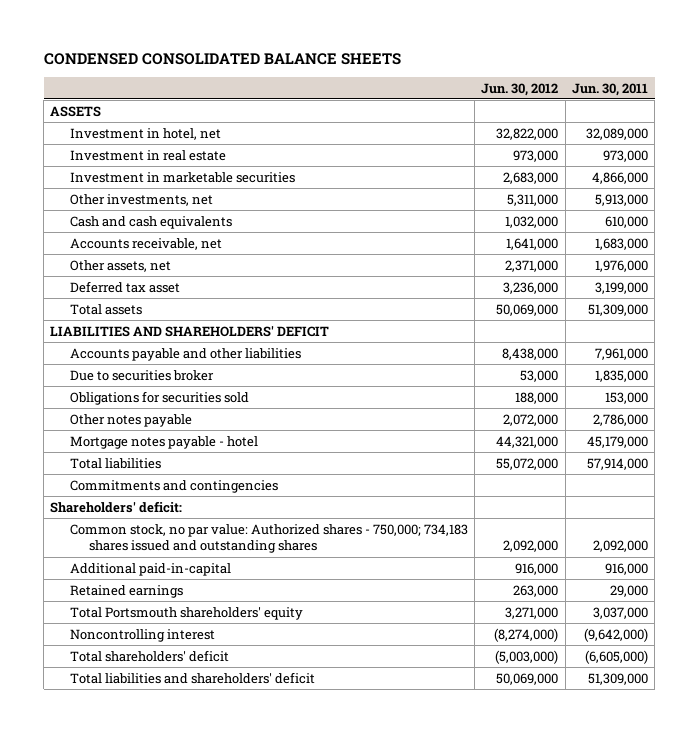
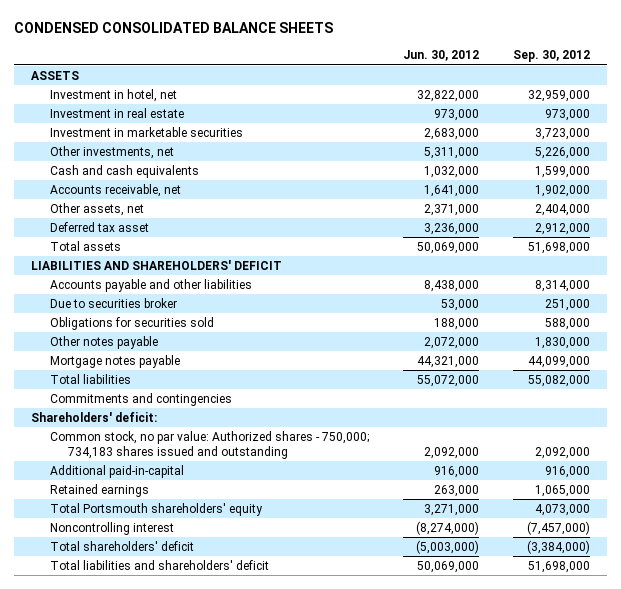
- | Jun. 30, 2012 | Jun. 30, 2011
+ | Jun. 30, 2012 | Sep. 30, 2012
- Mortgage notes payable - hotel | 44,321,000 | 45,179,000
+ Mortgage notes payable | 44,321,000 | 44,099,000
- Common stock, no par value: Authorized shares - 750,000; 734,183 shares issued and outstanding shares | 2,092,000 | 2,092,000
+ Common stock, no par value: Authorized shares - 750,000; 734,183 shares issued and outstanding | 2,092,000 | 2,092,000

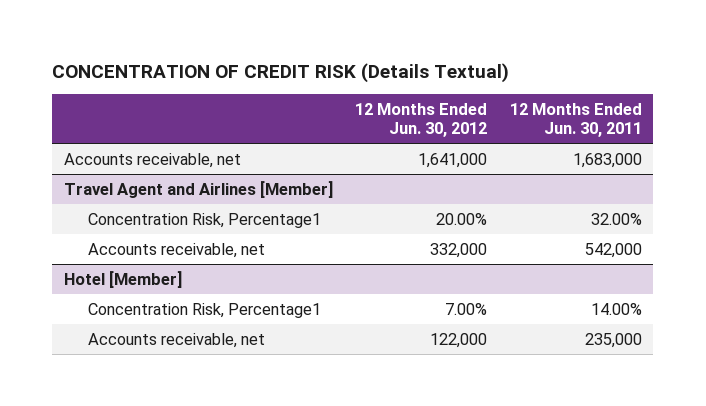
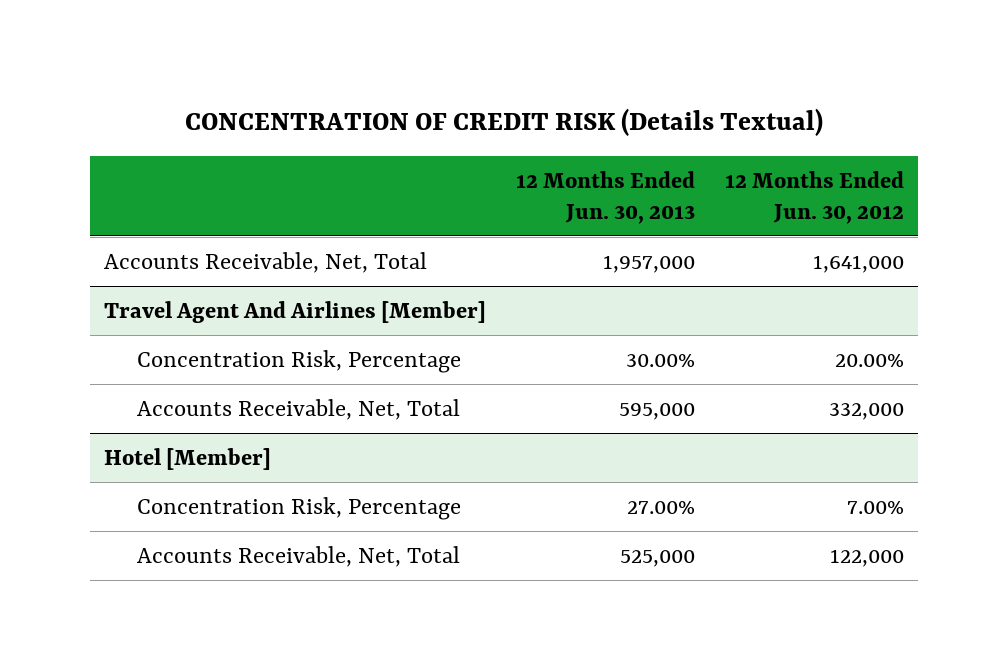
- | 12 Months Ended Jun. 30, 2012 | 12 Months Ended Jun. 30, 2011
+ | 12 Months Ended Jun. 30, 2013 | 12 Months Ended Jun. 30, 2012
- Accounts receivable, net | 1,641,000 | 1,683,000
- Travel Agent and Airlines [Member]
- Concentration Risk, Percentage1 | 20.00% | 32.00%
- Accounts receivable, net | 332,000 | 542,000
+ Accounts Receivable, Net, Total | 1,957,000 | 1,641,000
+ Travel Agent And Airlines [Member]
+ Concentration Risk, Percentage | 30.00% | 20.00%
+ Accounts Receivable, Net, Total | 595,000 | 332,000
@ Hotel [Member]
- Concentration Risk, Percentage1 | 7.00% | 14.00%
- Accounts receivable, net | 122,000 | 235,000
+ Concentration Risk, Percentage | 27.00% | 7.00%
+ Accounts Receivable, Net, Total | 525,000 | 122,000

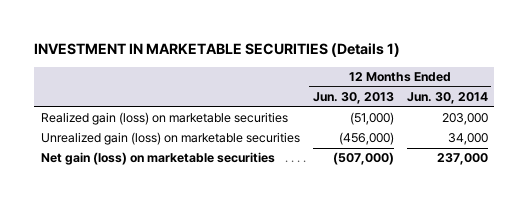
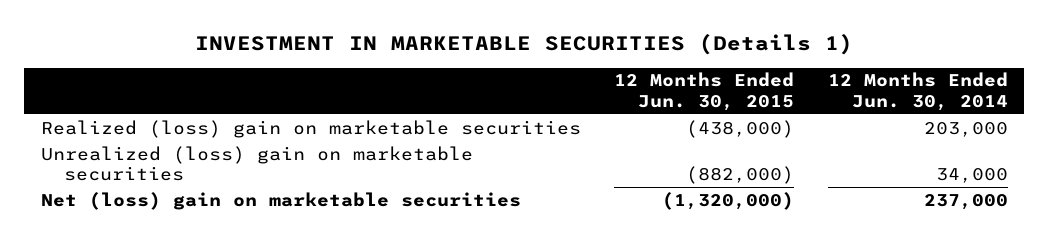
- | 12 Months Ended Jun. 30, 2013 | 12 Months Ended Jun. 30, 2014
+ | 12 Months Ended Jun. 30, 2015 | 12 Months Ended Jun. 30, 2014
- Realized gain (loss) on marketable securities | (51,000) | 203,000
- Unrealized gain (loss) on marketable securities | (456,000) | 34,000
- Net gain (loss) on marketable securities | (507,000) | 237,000
+ Realized (loss) gain on marketable securities | (438,000) | 203,000
+ Unrealized (loss) gain on marketable securities | (882,000) | 34,000
+ Net (loss) gain on marketable securities | (1,320,000) | 237,000

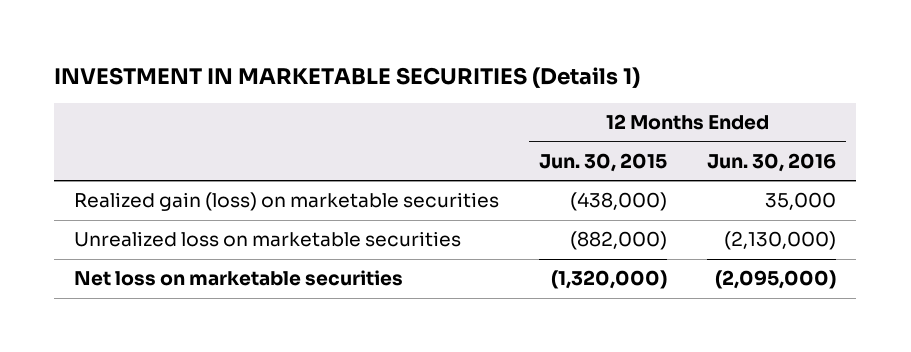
- | 12 Months Ended Jun. 30, 2015 | 12 Months Ended Jun. 30, 2014
+ | 12 Months Ended Jun. 30, 2015 | 12 Months Ended Jun. 30, 2016
- Realized (loss) gain on marketable securities | (438,000) | 203,000
- Unrealized (loss) gain on marketable securities | (882,000) | 34,000
- Net (loss) gain on marketable securities | (1,320,000) | 237,000
+ Realized gain (loss) on marketable securities | (438,000) | 35,000
+ Unrealized loss on marketable securities | (882,000) | (2,130,000)
+ Net loss on marketable securities | (1,320,000) | (2,095,000)

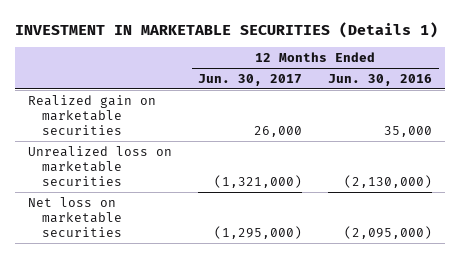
- | 12 Months Ended Jun. 30, 2015 | 12 Months Ended Jun. 30, 2016
+ | 12 Months Ended Jun. 30, 2017 | 12 Months Ended Jun. 30, 2016
- Realized gain (loss) on marketable securities | (438,000) | 35,000
+ Realized gain on marketable securities | 26,000 | 35,000

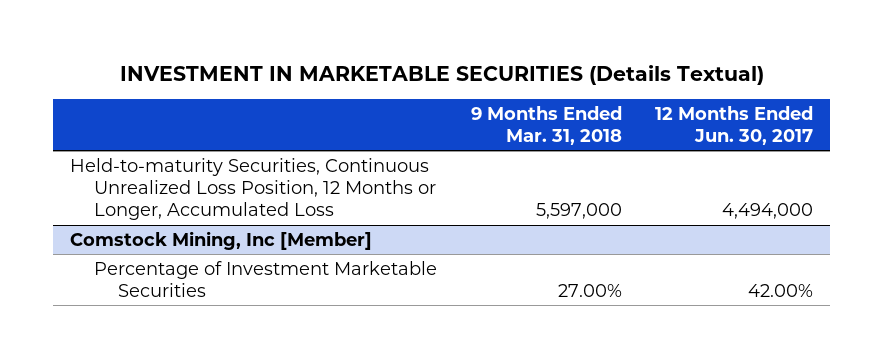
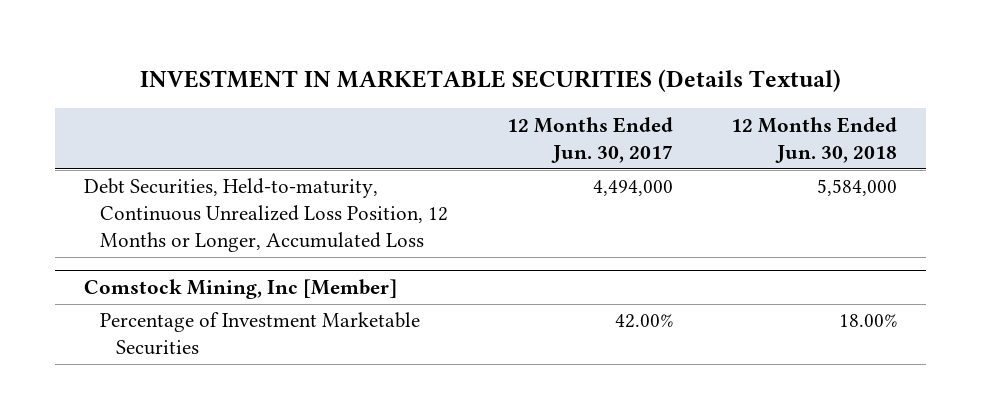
- | 9 Months Ended Mar. 31, 2018 | 12 Months Ended Jun. 30, 2017
+ | 12 Months Ended Jun. 30, 2017 | 12 Months Ended Jun. 30, 2018
- Held-to-maturity Securities, Continuous Unrealized Loss Position, 12 Months or Longer, Accumulated Loss | 5,597,000 | 4,494,000
+ Debt Securities, Held-to-maturity, Continuous Unrealized Loss Position, 12 Months or Longer, Accumulated Loss | 4,494,000 | 5,584,000

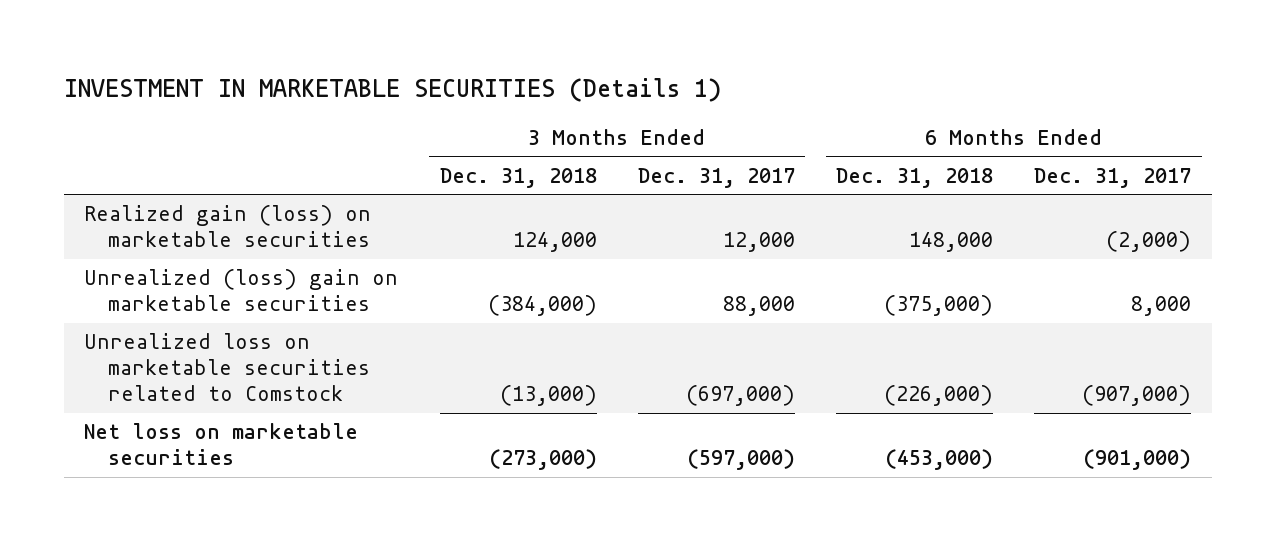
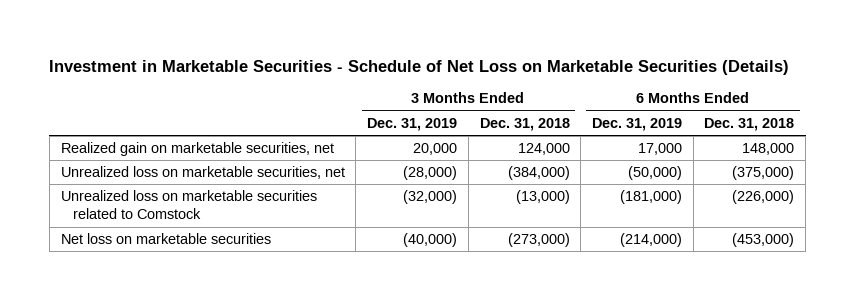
- INVESTMENT IN MARKETABLE SECURITIES (Details 1)
+ Investment in Marketable Securities - Schedule of Net Loss on Marketable Securities (Details)
- | 3 Months Ended Dec. 31, 2018 | 3 Months Ended Dec. 31, 2017 | 6 Months Ended Dec. 31, 2018 | 6 Months Ended Dec. 31, 2017
+ | 3 Months Ended Dec. 31, 2019 | 3 Months Ended Dec. 31, 2018 | 6 Months Ended Dec. 31, 2019 | 6 Months Ended Dec. 31, 2018
- Realized gain (loss) on marketable securities | 124,000 | 12,000 | 148,000 | (2,000)
- Unrealized (loss) gain on marketable securities | (384,000) | 88,000 | (375,000) | 8,000
+ Realized gain on marketable securities, net | 20,000 | 124,000 | 17,000 | 148,000
+ Unrealized loss on marketable securities, net | (28,000) | (384,000) | (50,000) | (375,000)

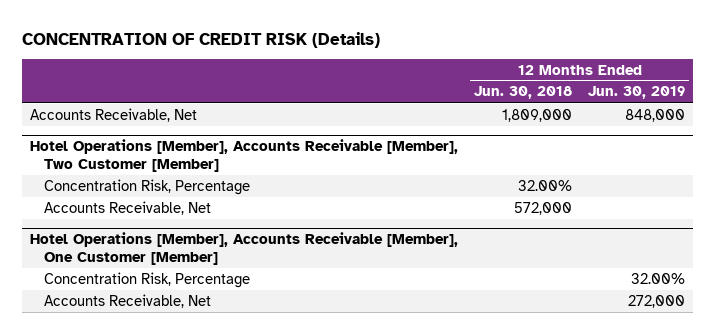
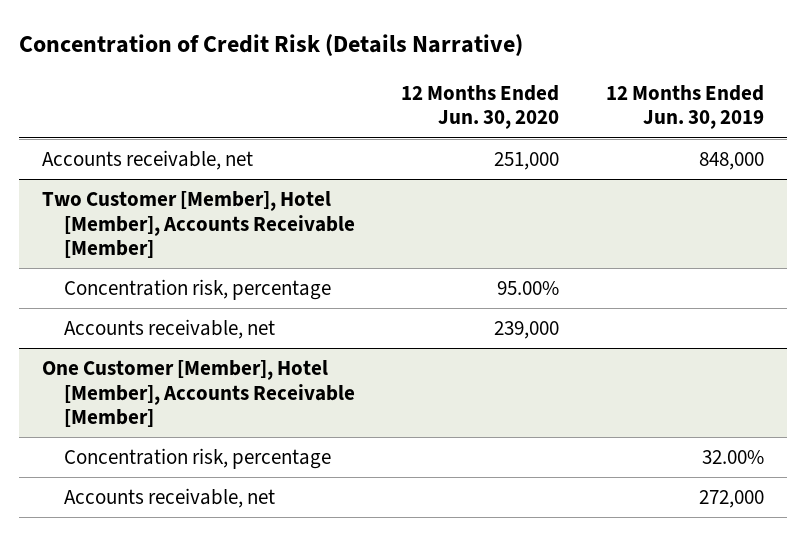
- CONCENTRATION OF CREDIT RISK (Details)
+ Concentration of Credit Risk (Details Narrative)
- | 12 Months Ended Jun. 30, 2018 | 12 Months Ended Jun. 30, 2019
+ | 12 Months Ended Jun. 30, 2020 | 12 Months Ended Jun. 30, 2019
- Accounts Receivable, Net | 1,809,000 | 848,000
- Hotel Operations [Member], Accounts Receivable [Member], Two Customer [Member]
- Concentration Risk, Percentage | 32.00% |
- Accounts Receivable, Net | 572,000 |
- Hotel Operations [Member], Accounts Receivable [Member], One Customer [Member]
- Concentration Risk, Percentage | | 32.00%
- Accounts Receivable, Net | | 272,000
+ Accounts receivable, net | 251,000 | 848,000
+ Two Customer [Member], Hotel [Member], Accounts Receivable [Member]
+ Concentration risk, percentage | 95.00% |
+ Accounts receivable, net | 239,000 |
+ One Customer [Member], Hotel [Member], Accounts Receivable [Member]
+ Concentration risk, percentage | | 32.00%
+ Accounts receivable, net | | 272,000

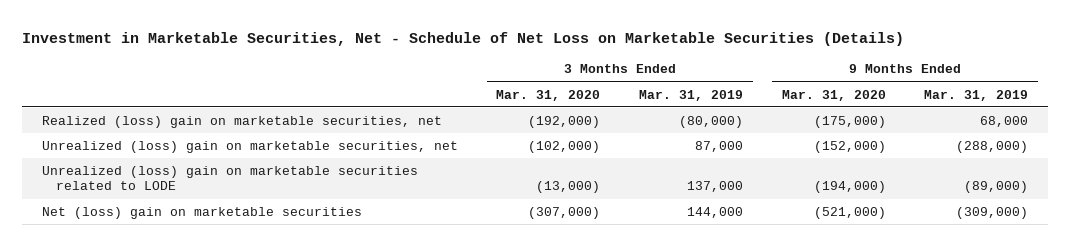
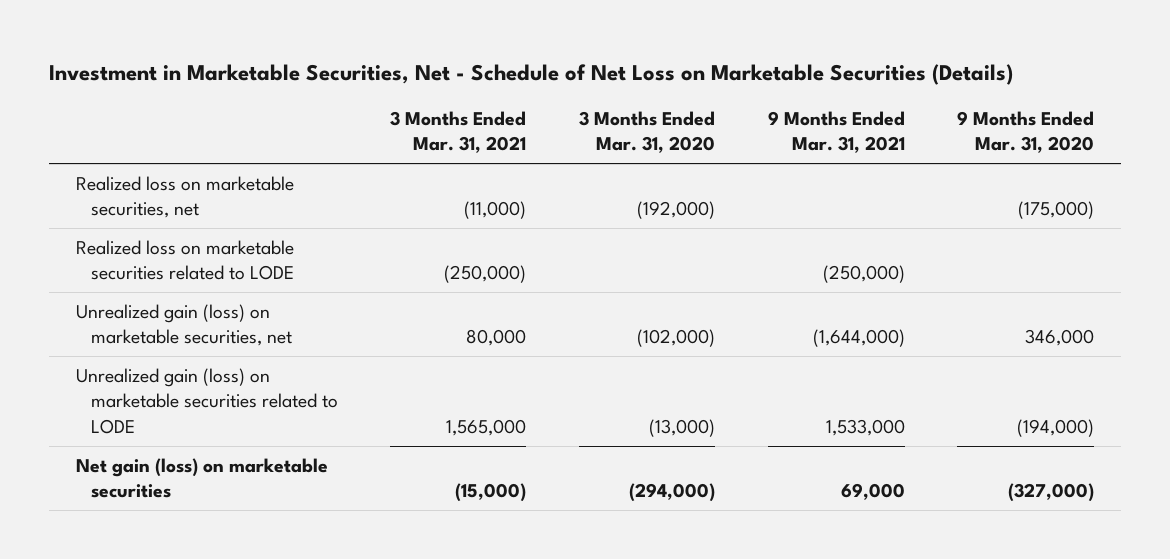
- | 3 Months Ended Mar. 31, 2020 | 3 Months Ended Mar. 31, 2019 | 9 Months Ended Mar. 31, 2020 | 9 Months Ended Mar. 31, 2019
+ | 3 Months Ended Mar. 31, 2021 | 3 Months Ended Mar. 31, 2020 | 9 Months Ended Mar. 31, 2021 | 9 Months Ended Mar. 31, 2020
- Realized (loss) gain on marketable securities, net | (192,000) | (80,000) | (175,000) | 68,000
- Unrealized (loss) gain on marketable securities, net | (102,000) | 87,000 | (152,000) | (288,000)
- Unrealized (loss) gain on marketable securities related to LODE | (13,000) | 137,000 | (194,000) | (89,000)
- Net (loss) gain on marketable securities | (307,000) | 144,000 | (521,000) | (309,000)
+ Realized loss on marketable securities, net | (11,000) | (192,000) | | (175,000)
+ Realized loss on marketable securities related to LODE | (250,000) | | (250,000) |
+ Unrealized gain (loss) on marketable securities, net | 80,000 | (102,000) | (1,644,000) | 346,000
+ Unrealized gain (loss) on marketable securities related to LODE | 1,565,000 | (13,000) | 1,533,000 | (194,000)
+ Net gain (loss) on marketable securities | (15,000) | (294,000) | 69,000 | (327,000)

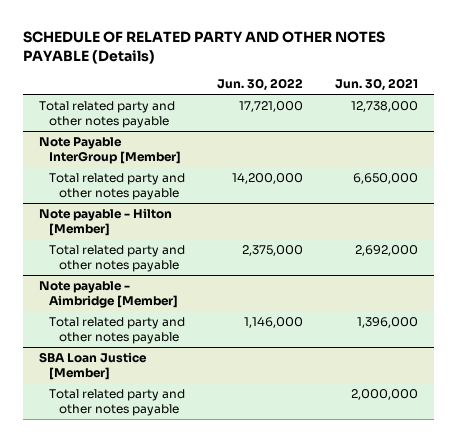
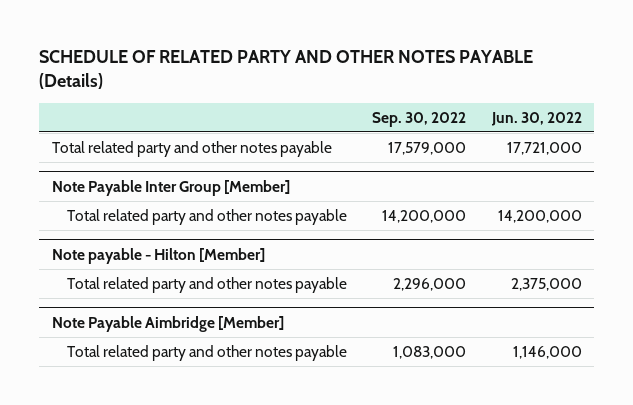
- | Jun. 30, 2022 | Jun. 30, 2021
+ | Sep. 30, 2022 | Jun. 30, 2022
- Note Payable InterGroup [Member]
+ Note Payable Inter Group [Member]
- Note payable - Aimbridge [Member]
+ Note Payable Aimbridge [Member]
- SBA Loan Justice [Member]
- Total related party and other notes payable | | 2,000,000

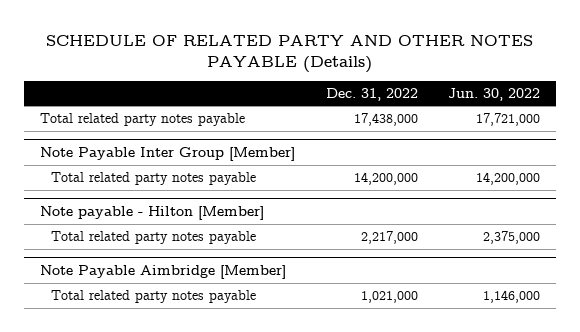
- | Sep. 30, 2022 | Jun. 30, 2022
+ | Dec. 31, 2022 | Jun. 30, 2022
- Total related party and other notes payable | 17,579,000 | 17,721,000
+ Total related party notes payable | 17,438,000 | 17,721,000
@ Note Payable Inter Group [Member]
- Total related party and other notes payable | 14,200,000 | 14,200,000
+ Total related party notes payable | 14,200,000 | 14,200,000
@ Note payable - Hilton [Member]
- Total related party and other notes payable | 2,296,000 | 2,375,000
+ Total related party notes payable | 2,217,000 | 2,375,000
@ Note Payable Aimbridge [Member]
- Total related party and other notes payable | 1,083,000 | 1,146,000
+ Total related party notes payable | 1,021,000 | 1,146,000

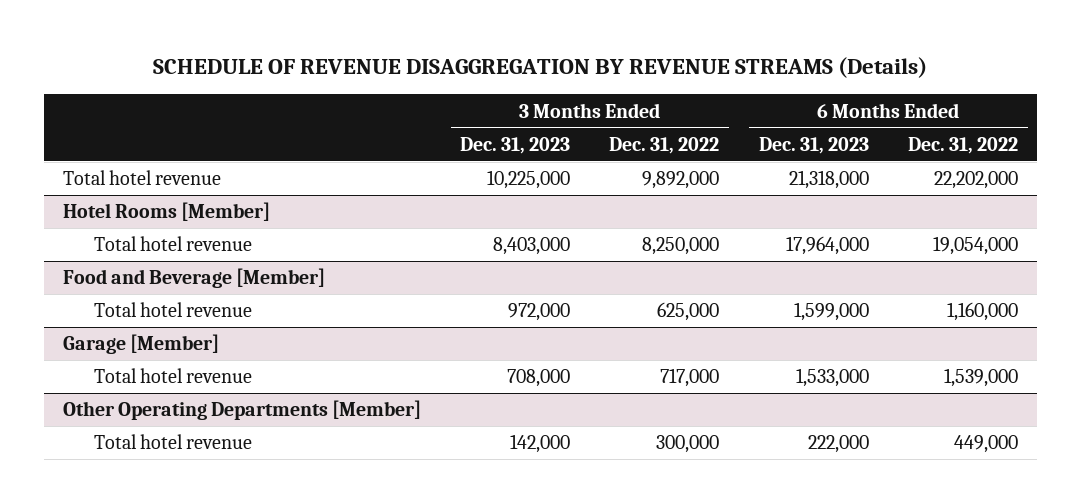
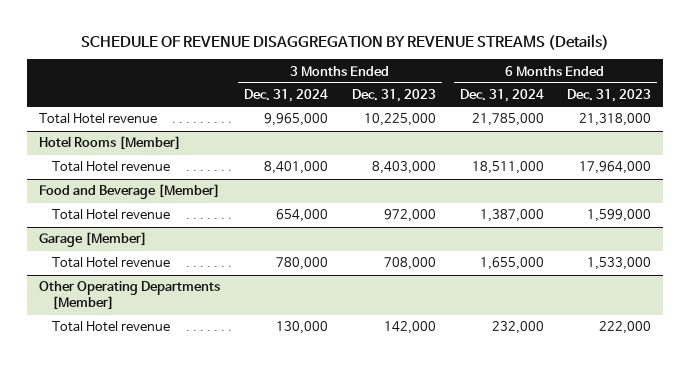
- | 3 Months Ended Dec. 31, 2023 | 3 Months Ended Dec. 31, 2022 | 6 Months Ended Dec. 31, 2023 | 6 Months Ended Dec. 31, 2022
+ | 3 Months Ended Dec. 31, 2024 | 3 Months Ended Dec. 31, 2023 | 6 Months Ended Dec. 31, 2024 | 6 Months Ended Dec. 31, 2023
- Total hotel revenue | 10,225,000 | 9,892,000 | 21,318,000 | 22,202,000
+ Total Hotel revenue | 9,965,000 | 10,225,000 | 21,785,000 | 21,318,000
@ Hotel Rooms [Member]
- Total hotel revenue | 8,403,000 | 8,250,000 | 17,964,000 | 19,054,000
+ Total Hotel revenue | 8,401,000 | 8,403,000 | 18,511,000 | 17,964,000
@ Food and Beverage [Member]
- Total hotel revenue | 972,000 | 625,000 | 1,599,000 | 1,160,000
+ Total Hotel revenue | 654,000 | 972,000 | 1,387,000 | 1,599,000
@ Garage [Member]
- Total hotel revenue | 708,000 | 717,000 | 1,533,000 | 1,539,000
+ Total Hotel revenue | 780,000 | 708,000 | 1,655,000 | 1,533,000
@ Other Operating Departments [Member]
- Total hotel revenue | 142,000 | 300,000 | 222,000 | 449,000
+ Total Hotel revenue | 130,000 | 142,000 | 232,000 | 222,000

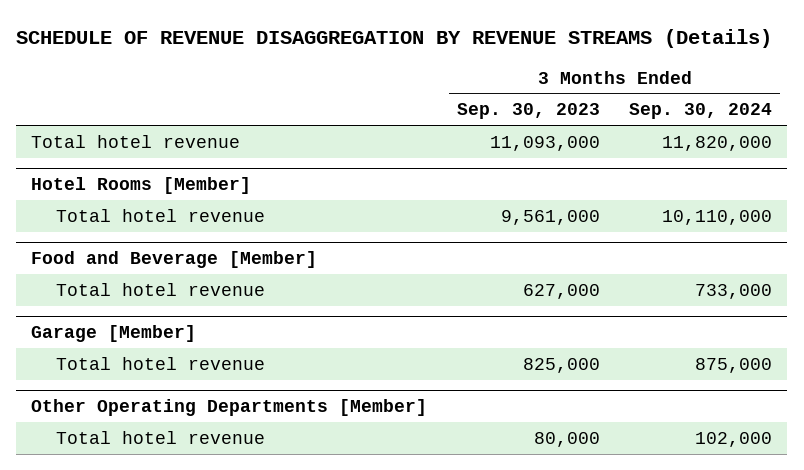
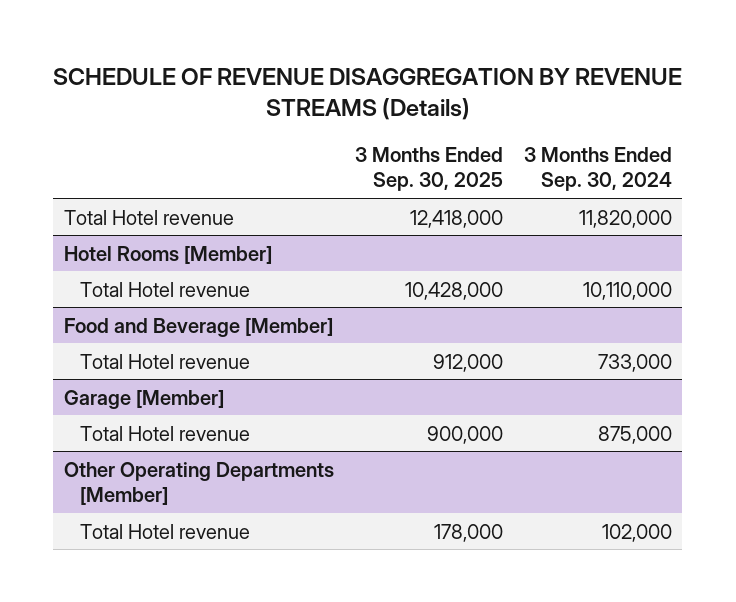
- | 3 Months Ended Sep. 30, 2023 | 3 Months Ended Sep. 30, 2024
+ | 3 Months Ended Sep. 30, 2025 | 3 Months Ended Sep. 30, 2024
- Total hotel revenue | 11,093,000 | 11,820,000
+ Total Hotel revenue | 12,418,000 | 11,820,000
@ Hotel Rooms [Member]
- Total hotel revenue | 9,561,000 | 10,110,000
+ Total Hotel revenue | 10,428,000 | 10,110,000
@ Food and Beverage [Member]
- Total hotel revenue | 627,000 | 733,000
+ Total Hotel revenue | 912,000 | 733,000
@ Garage [Member]
- Total hotel revenue | 825,000 | 875,000
+ Total Hotel revenue | 900,000 | 875,000
@ Other Operating Departments [Member]
- Total hotel revenue | 80,000 | 102,000
+ Total Hotel revenue | 178,000 | 102,000

